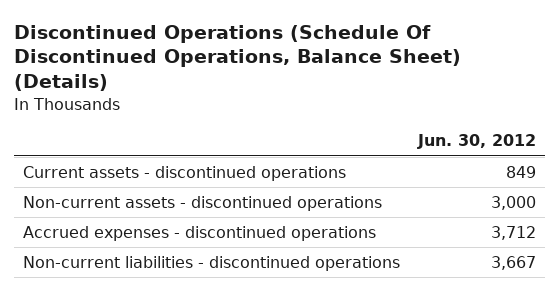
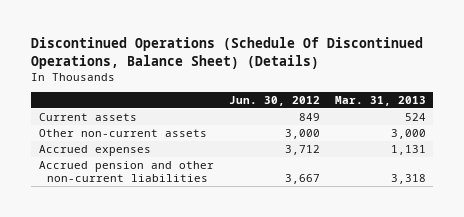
- | Jun. 30, 2012
+ | Jun. 30, 2012 | Mar. 31, 2013
- Current assets - discontinued operations | 849
- Non-current assets - discontinued operations | 3,000
- Accrued expenses - discontinued operations | 3,712
- Non-current liabilities - discontinued operations | 3,667
+ Current assets | 849 | 524
+ Other non-current assets | 3,000 | 3,000
+ Accrued expenses | 3,712 | 1,131
+ Accrued pension and other non-current liabilities | 3,667 | 3,318

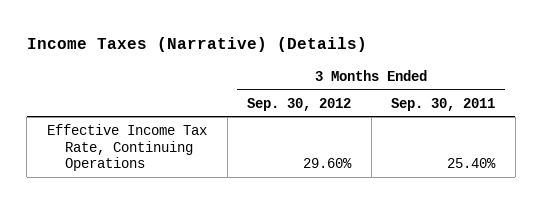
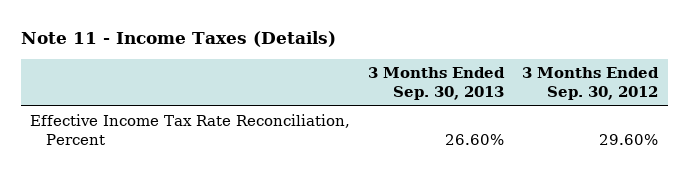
- Income Taxes (Narrative) (Details)
+ Note 11 - Income Taxes (Details)
- | 3 Months Ended Sep. 30, 2012 | 3 Months Ended Sep. 30, 2011
+ | 3 Months Ended Sep. 30, 2013 | 3 Months Ended Sep. 30, 2012
- Effective Income Tax Rate, Continuing Operations | 29.60% | 25.40%
+ Effective Income Tax Rate Reconciliation, Percent | 26.60% | 29.60%

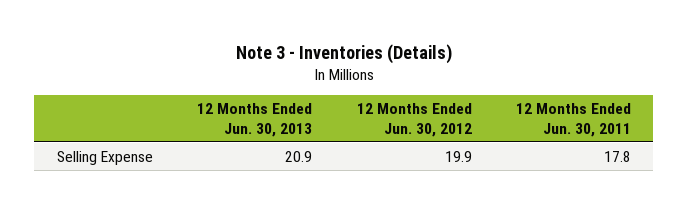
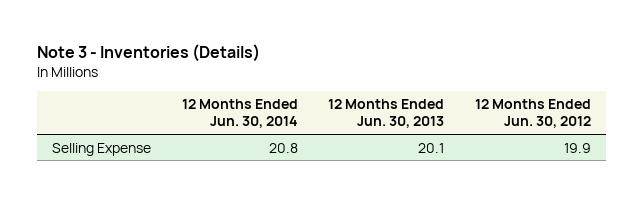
- | 12 Months Ended Jun. 30, 2013 | 12 Months Ended Jun. 30, 2012 | 12 Months Ended Jun. 30, 2011
+ | 12 Months Ended Jun. 30, 2014 | 12 Months Ended Jun. 30, 2013 | 12 Months Ended Jun. 30, 2012
- Selling Expense | 20.9 | 19.9 | 17.8
+ Selling Expense | 20.8 | 20.1 | 19.9

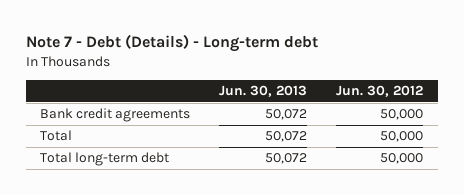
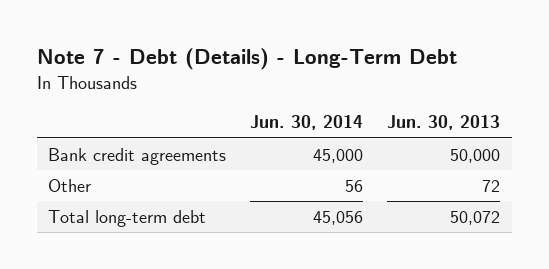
- Note 7 - Debt (Details) - Long-term debt
+ Note 7 - Debt (Details) - Long-Term Debt
- | Jun. 30, 2013 | Jun. 30, 2012
+ | Jun. 30, 2014 | Jun. 30, 2013
- Bank credit agreements | 50,072 | 50,000
- Total | 50,072 | 50,000
+ Bank credit agreements | 45,000 | 50,000
+ Other | 56 | 72

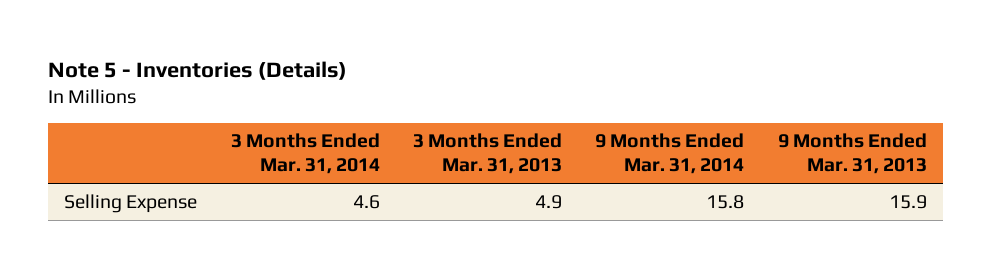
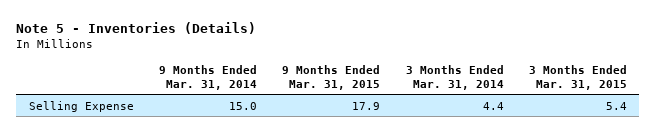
- | 3 Months Ended Mar. 31, 2014 | 3 Months Ended Mar. 31, 2013 | 9 Months Ended Mar. 31, 2014 | 9 Months Ended Mar. 31, 2013
+ | 9 Months Ended Mar. 31, 2014 | 9 Months Ended Mar. 31, 2015 | 3 Months Ended Mar. 31, 2014 | 3 Months Ended Mar. 31, 2015
- Selling Expense | 4.6 | 4.9 | 15.8 | 15.9
+ Selling Expense | 15.0 | 17.9 | 4.4 | 5.4

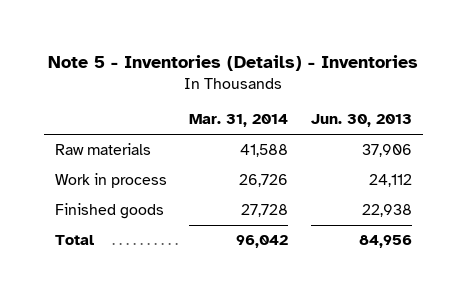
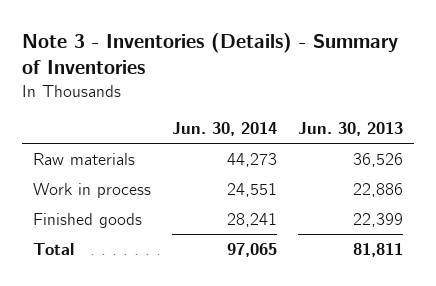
- Note 5 - Inventories (Details) - Inventories
+ Note 3 - Inventories (Details) - Summary of Inventories
- | Mar. 31, 2014 | Jun. 30, 2013
+ | Jun. 30, 2014 | Jun. 30, 2013
- Raw materials | 41,588 | 37,906
- Work in process | 26,726 | 24,112
- Finished goods | 27,728 | 22,938
- Total | 96,042 | 84,956
+ Raw materials | 44,273 | 36,526
+ Work in process | 24,551 | 22,886
+ Finished goods | 28,241 | 22,399
+ Total | 97,065 | 81,811

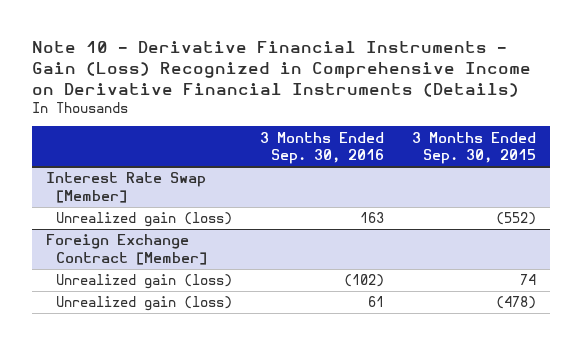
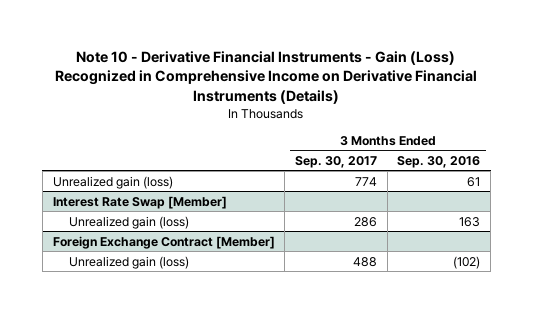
- | 3 Months Ended Sep. 30, 2016 | 3 Months Ended Sep. 30, 2015
+ | 3 Months Ended Sep. 30, 2017 | 3 Months Ended Sep. 30, 2016
+ Unrealized gain (loss) | 774 | 61
@ Foreign Exchange Contract [Member]
- Unrealized gain (loss) | 61 | (478)

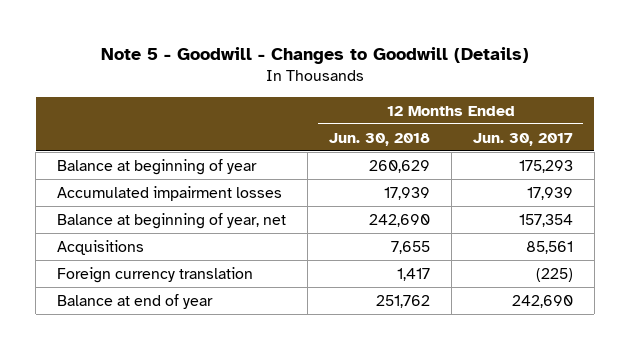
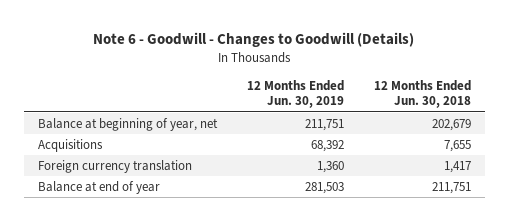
- Note 5 - Goodwill - Changes to Goodwill (Details)
+ Note 6 - Goodwill - Changes to Goodwill (Details)
- | 12 Months Ended Jun. 30, 2018 | 12 Months Ended Jun. 30, 2017
+ | 12 Months Ended Jun. 30, 2019 | 12 Months Ended Jun. 30, 2018
- Balance at beginning of year | 260,629 | 175,293
- Accumulated impairment losses | 17,939 | 17,939
- Balance at beginning of year, net | 242,690 | 157,354
+ Balance at beginning of year, net | 211,751 | 202,679
- Balance at end of year | 251,762 | 242,690
+ Balance at end of year | 281,503 | 211,751

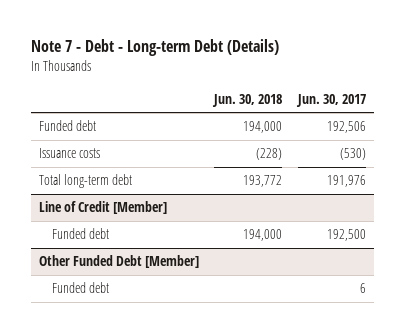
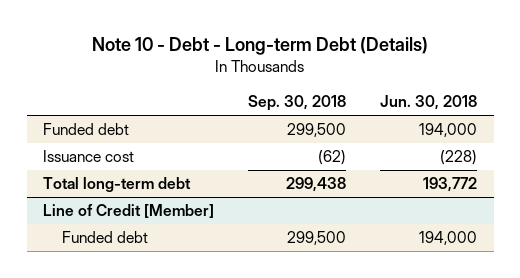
- Note 7 - Debt - Long-term Debt (Details)
+ Note 10 - Debt - Long-term Debt (Details)
- | Jun. 30, 2018 | Jun. 30, 2017
+ | Sep. 30, 2018 | Jun. 30, 2018
- Issuance costs | (228) | (530)
+ Issuance cost | (62) | (228)
- Other Funded Debt [Member]
- Funded debt | | 6

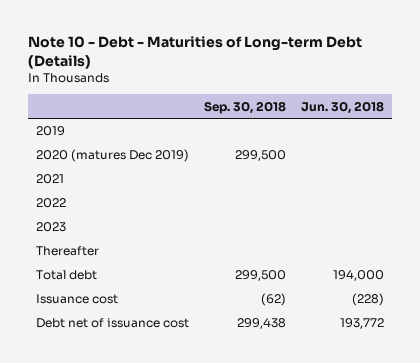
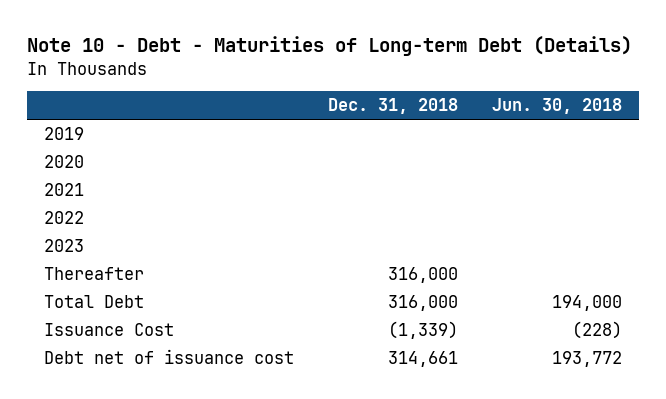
- | Sep. 30, 2018 | Jun. 30, 2018
+ | Dec. 31, 2018 | Jun. 30, 2018
- 2020 (matures Dec 2019) | 299,500 |
+ 2020
- Total debt | 299,500 | 194,000
- Issuance cost | (62) | (228)
+ Total Debt | 316,000 | 194,000
+ Issuance Cost | (1,339) | (228)

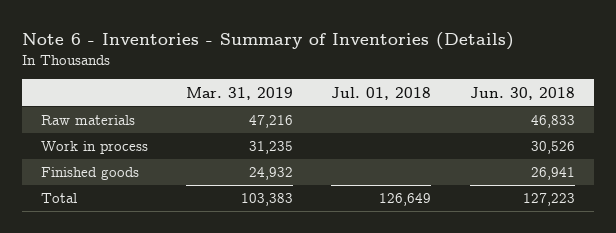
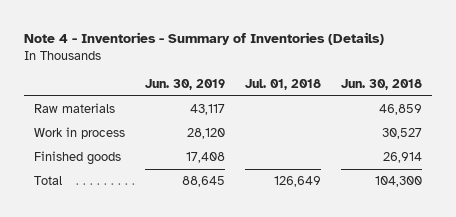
- Note 6 - Inventories - Summary of Inventories (Details)
+ Note 4 - Inventories - Summary of Inventories (Details)
- | Mar. 31, 2019 | Jul. 01, 2018 | Jun. 30, 2018
+ | Jun. 30, 2019 | Jul. 01, 2018 | Jun. 30, 2018
- Raw materials | 47,216 | | 46,833
- Work in process | 31,235 | | 30,526
- Finished goods | 24,932 | | 26,941
- Total | 103,383 | 126,649 | 127,223
+ Raw materials | 43,117 | | 46,859
+ Work in process | 28,120 | | 30,527
+ Finished goods | 17,408 | | 26,914
+ Total | 88,645 | 126,649 | 104,300

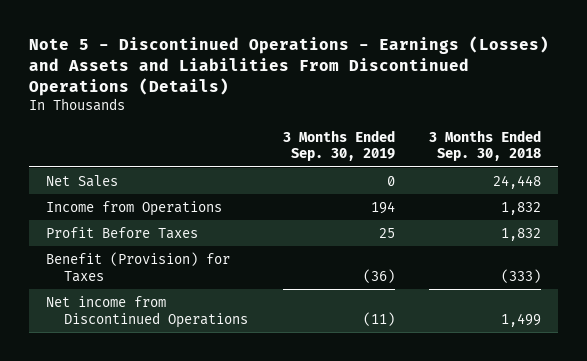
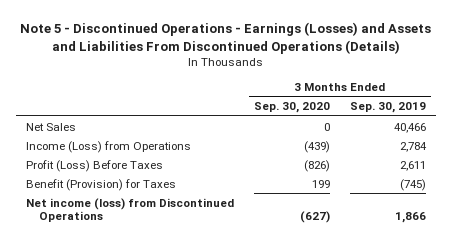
- | 3 Months Ended Sep. 30, 2019 | 3 Months Ended Sep. 30, 2018
+ | 3 Months Ended Sep. 30, 2020 | 3 Months Ended Sep. 30, 2019
- Net Sales | 0 | 24,448
- Income from Operations | 194 | 1,832
- Profit Before Taxes | 25 | 1,832
- Benefit (Provision) for Taxes | (36) | (333)
- Net income from Discontinued Operations | (11) | 1,499
+ Net Sales | 0 | 40,466
+ Income (Loss) from Operations | (439) | 2,784
+ Profit (Loss) Before Taxes | (826) | 2,611
+ Benefit (Provision) for Taxes | 199 | (745)
+ Net income (loss) from Discontinued Operations | (627) | 1,866

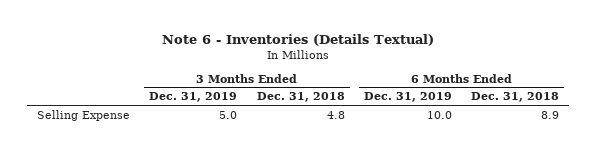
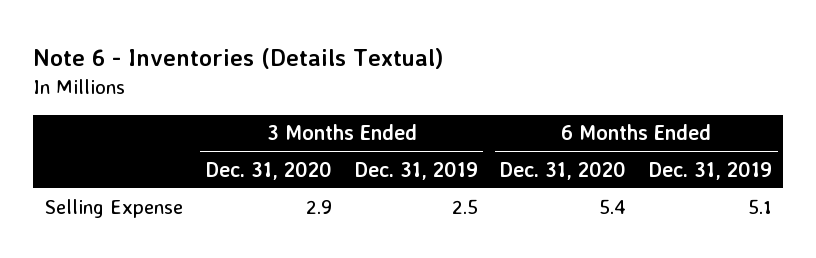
- | 3 Months Ended Dec. 31, 2019 | 3 Months Ended Dec. 31, 2018 | 6 Months Ended Dec. 31, 2019 | 6 Months Ended Dec. 31, 2018
+ | 3 Months Ended Dec. 31, 2020 | 3 Months Ended Dec. 31, 2019 | 6 Months Ended Dec. 31, 2020 | 6 Months Ended Dec. 31, 2019
- Selling Expense | 5.0 | 4.8 | 10.0 | 8.9
+ Selling Expense | 2.9 | 2.5 | 5.4 | 5.1

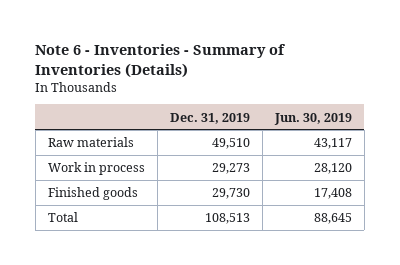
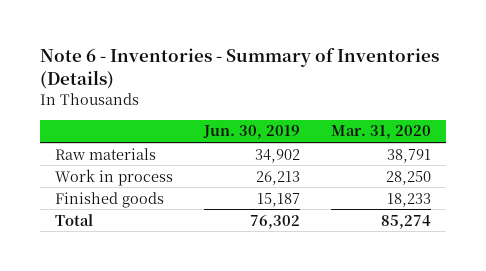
- | Dec. 31, 2019 | Jun. 30, 2019
+ | Jun. 30, 2019 | Mar. 31, 2020
- Raw materials | 49,510 | 43,117
- Work in process | 29,273 | 28,120
- Finished goods | 29,730 | 17,408
- Total | 108,513 | 88,645
+ Raw materials | 34,902 | 38,791
+ Work in process | 26,213 | 28,250
+ Finished goods | 15,187 | 18,233
+ Total | 76,302 | 85,274

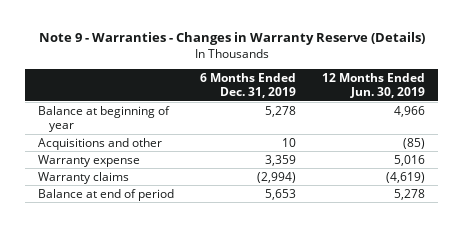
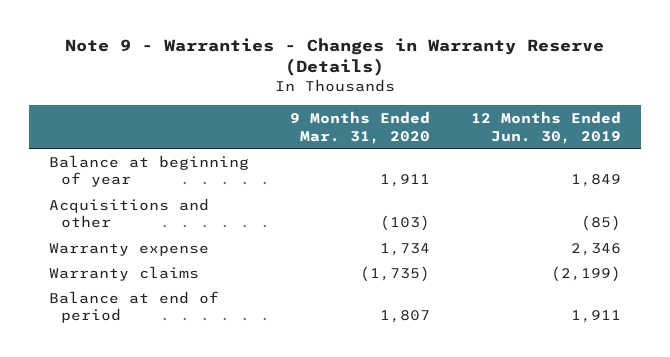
- | 6 Months Ended Dec. 31, 2019 | 12 Months Ended Jun. 30, 2019
+ | 9 Months Ended Mar. 31, 2020 | 12 Months Ended Jun. 30, 2019
- Balance at beginning of year | 5,278 | 4,966
+ Balance at beginning of year | 1,911 | 1,849
- Warranty expense | 3,359 | 5,016
- Warranty claims | (2,994) | (4,619)
- Balance at end of period | 5,653 | 5,278
+ Warranty expense | 1,734 | 2,346
+ Warranty claims | (1,735) | (2,199)
+ Balance at end of period | 1,807 | 1,911

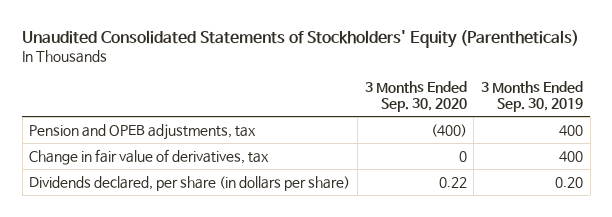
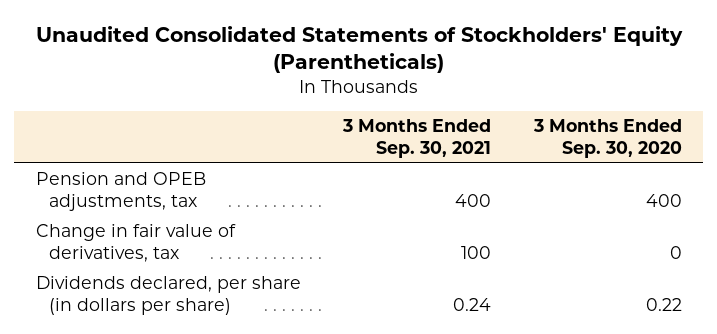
- | 3 Months Ended Sep. 30, 2020 | 3 Months Ended Sep. 30, 2019
+ | 3 Months Ended Sep. 30, 2021 | 3 Months Ended Sep. 30, 2020
- Pension and OPEB adjustments, tax | (400) | 400
+ Pension and OPEB adjustments, tax | 400 | 400

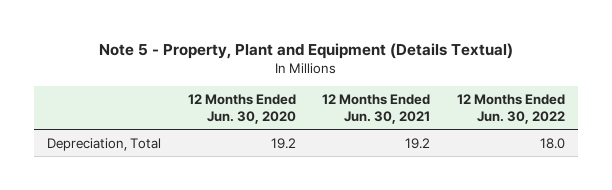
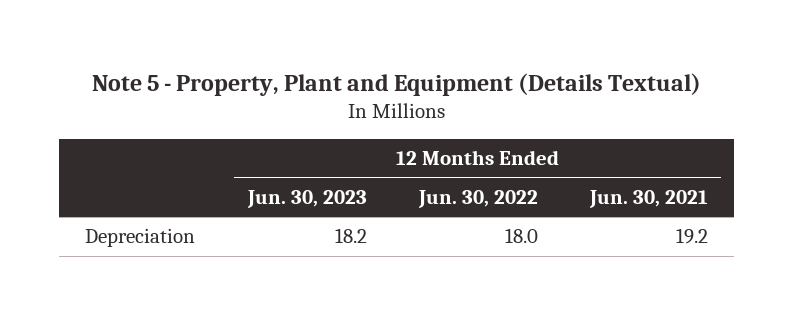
- | 12 Months Ended Jun. 30, 2020 | 12 Months Ended Jun. 30, 2021 | 12 Months Ended Jun. 30, 2022
+ | 12 Months Ended Jun. 30, 2023 | 12 Months Ended Jun. 30, 2022 | 12 Months Ended Jun. 30, 2021
- Depreciation, Total | 19.2 | 19.2 | 18.0
+ Depreciation | 18.2 | 18.0 | 19.2

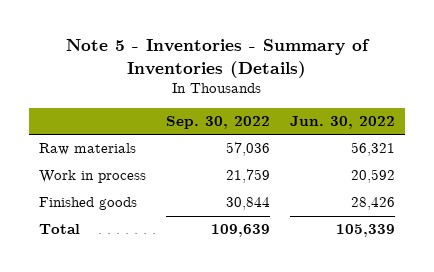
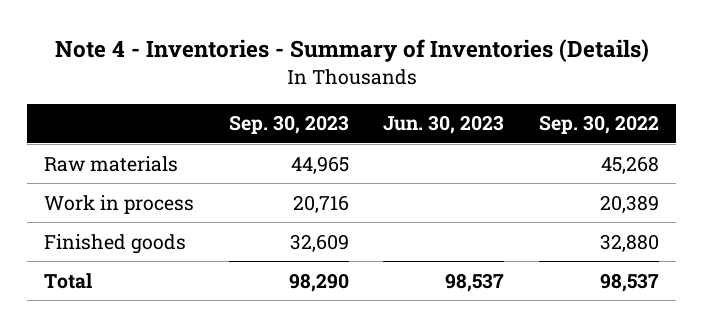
- Note 5 - Inventories - Summary of Inventories (Details)
+ Note 4 - Inventories - Summary of Inventories (Details)
- | Sep. 30, 2022 | Jun. 30, 2022
+ | Sep. 30, 2023 | Jun. 30, 2023 | Sep. 30, 2022
- Raw materials | 57,036 | 56,321
- Work in process | 21,759 | 20,592
- Finished goods | 30,844 | 28,426
- Total | 109,639 | 105,339
+ Raw materials | 44,965 | | 45,268
+ Work in process | 20,716 | | 20,389
+ Finished goods | 32,609 | | 32,880
+ Total | 98,290 | 98,537 | 98,537

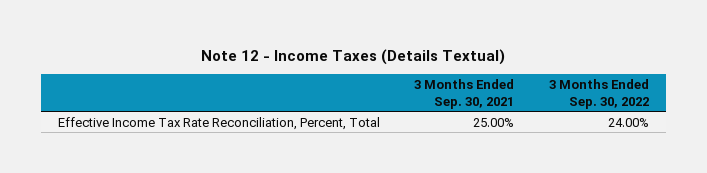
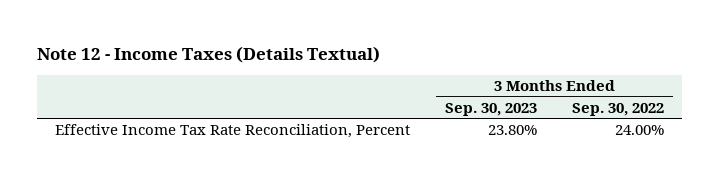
- | 3 Months Ended Sep. 30, 2021 | 3 Months Ended Sep. 30, 2022
+ | 3 Months Ended Sep. 30, 2023 | 3 Months Ended Sep. 30, 2022
- Effective Income Tax Rate Reconciliation, Percent, Total | 25.00% | 24.00%
+ Effective Income Tax Rate Reconciliation, Percent | 23.80% | 24.00%

